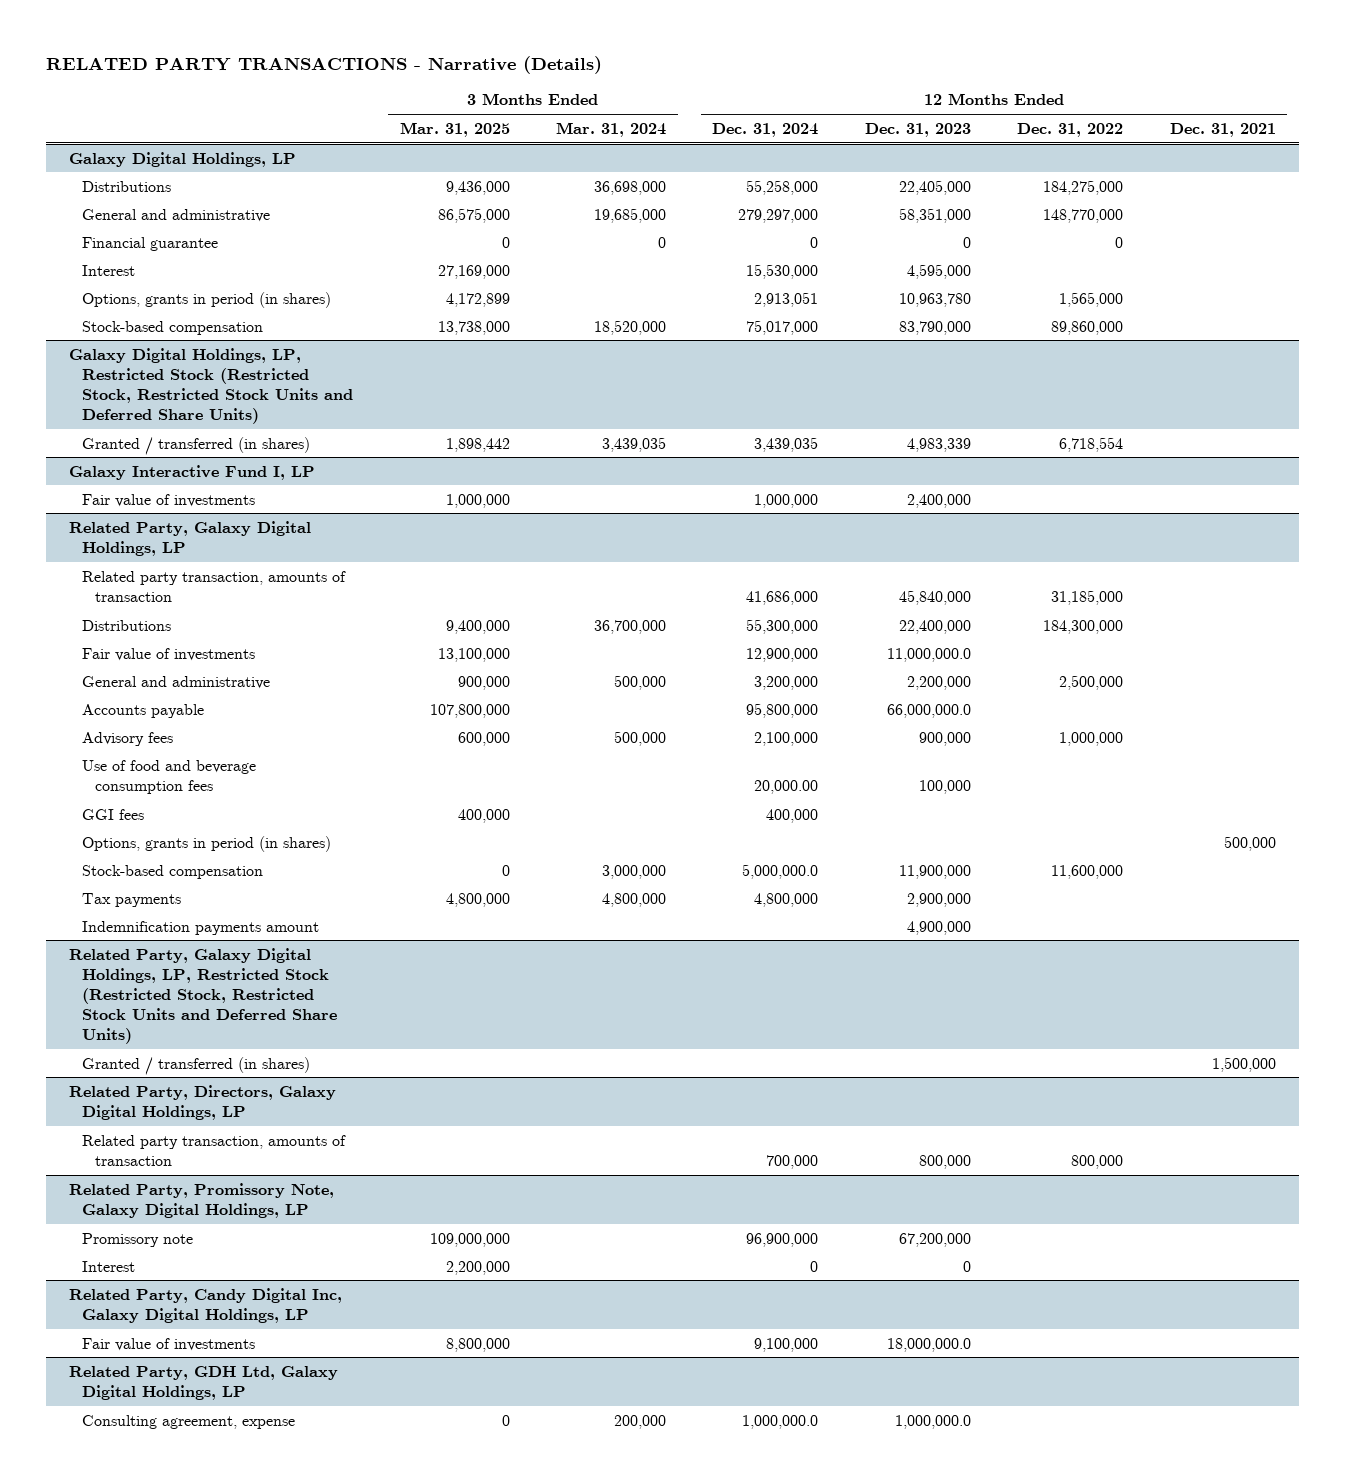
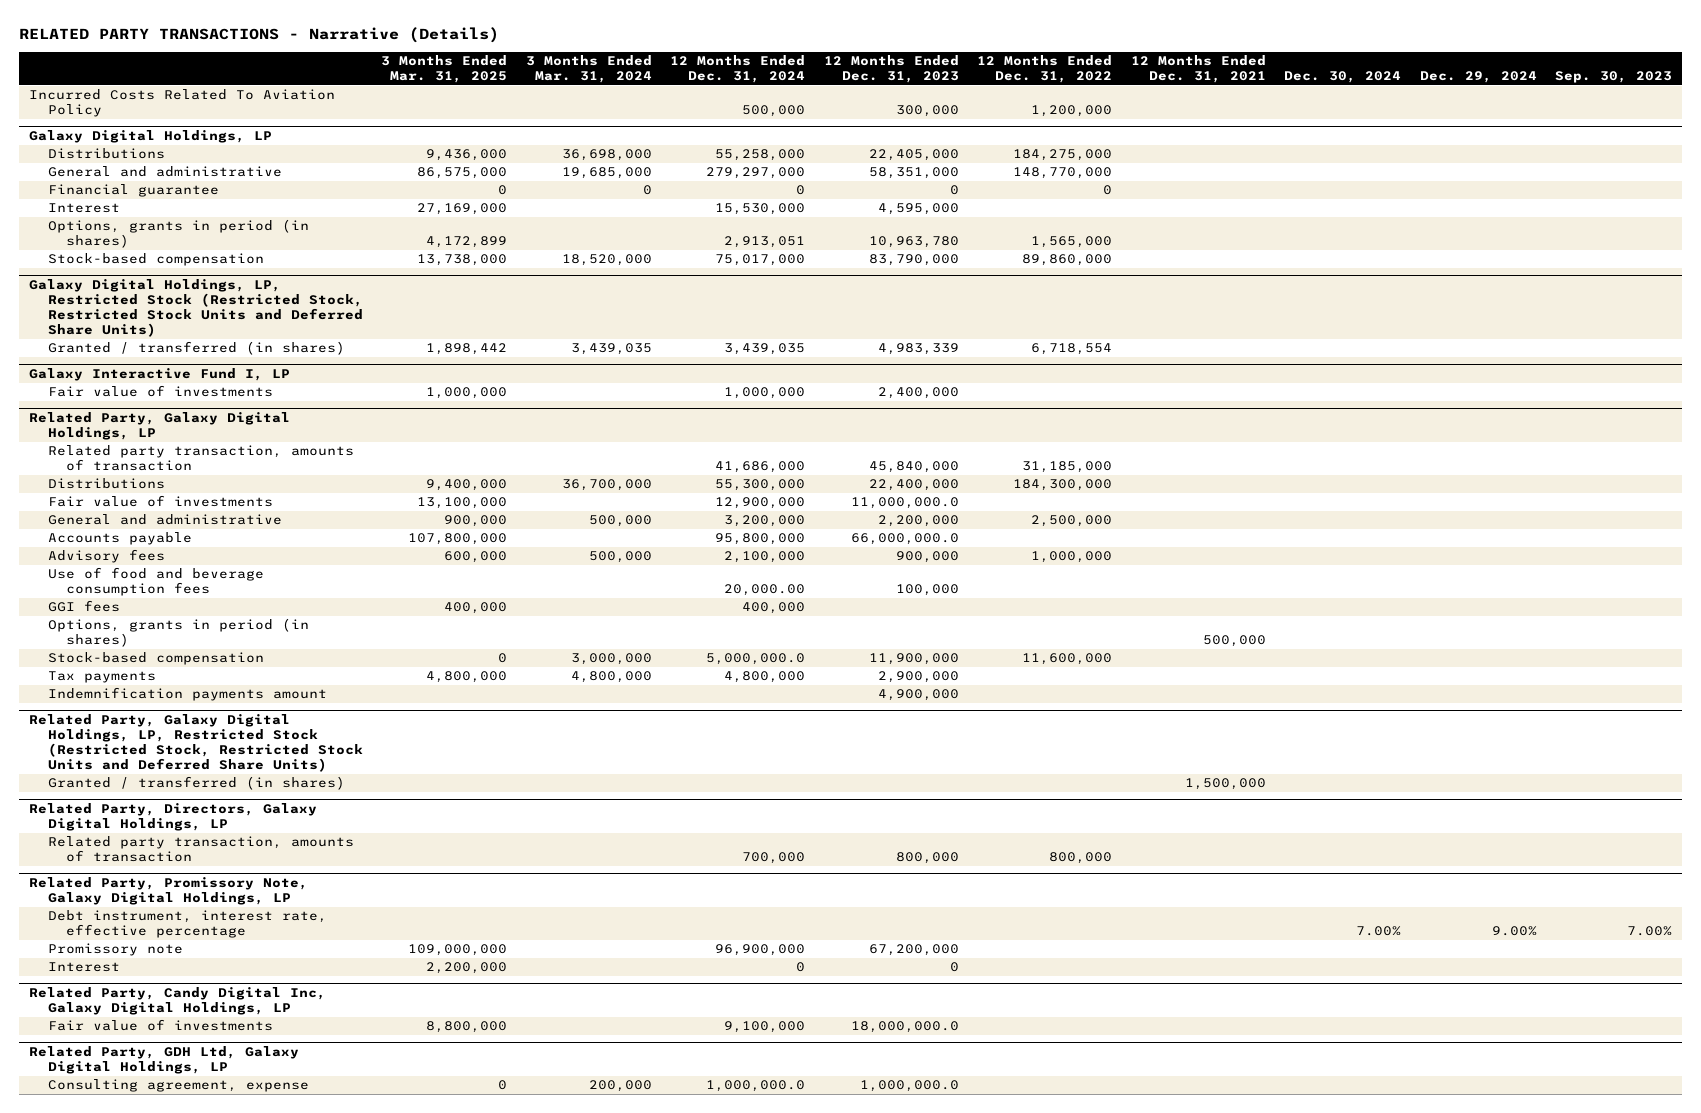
- | 3 Months Ended Mar. 31, 2025 | 3 Months Ended Mar. 31, 2024 | 12 Months Ended Dec. 31, 2024 | 12 Months Ended Dec. 31, 2023 | 12 Months Ended Dec. 31, 2022 | 12 Months Ended Dec. 31, 2021
+ | 3 Months Ended Mar. 31, 2025 | 3 Months Ended Mar. 31, 2024 | 12 Months Ended Dec. 31, 2024 | 12 Months Ended Dec. 31, 2023 | 12 Months Ended Dec. 31, 2022 | 12 Months Ended Dec. 31, 2021 | Dec. 30, 2024 | Dec. 29, 2024 | Sep. 30, 2023
+ Incurred Costs Related To Aviation Policy | | | 500,000 | 300,000 | 1,200,000 | | | |
@ Related Party, Promissory Note, Galaxy Digital Holdings, LP
+ Debt instrument, interest rate, effective percentage | | | | | | | 7.00% | 9.00% | 7.00%

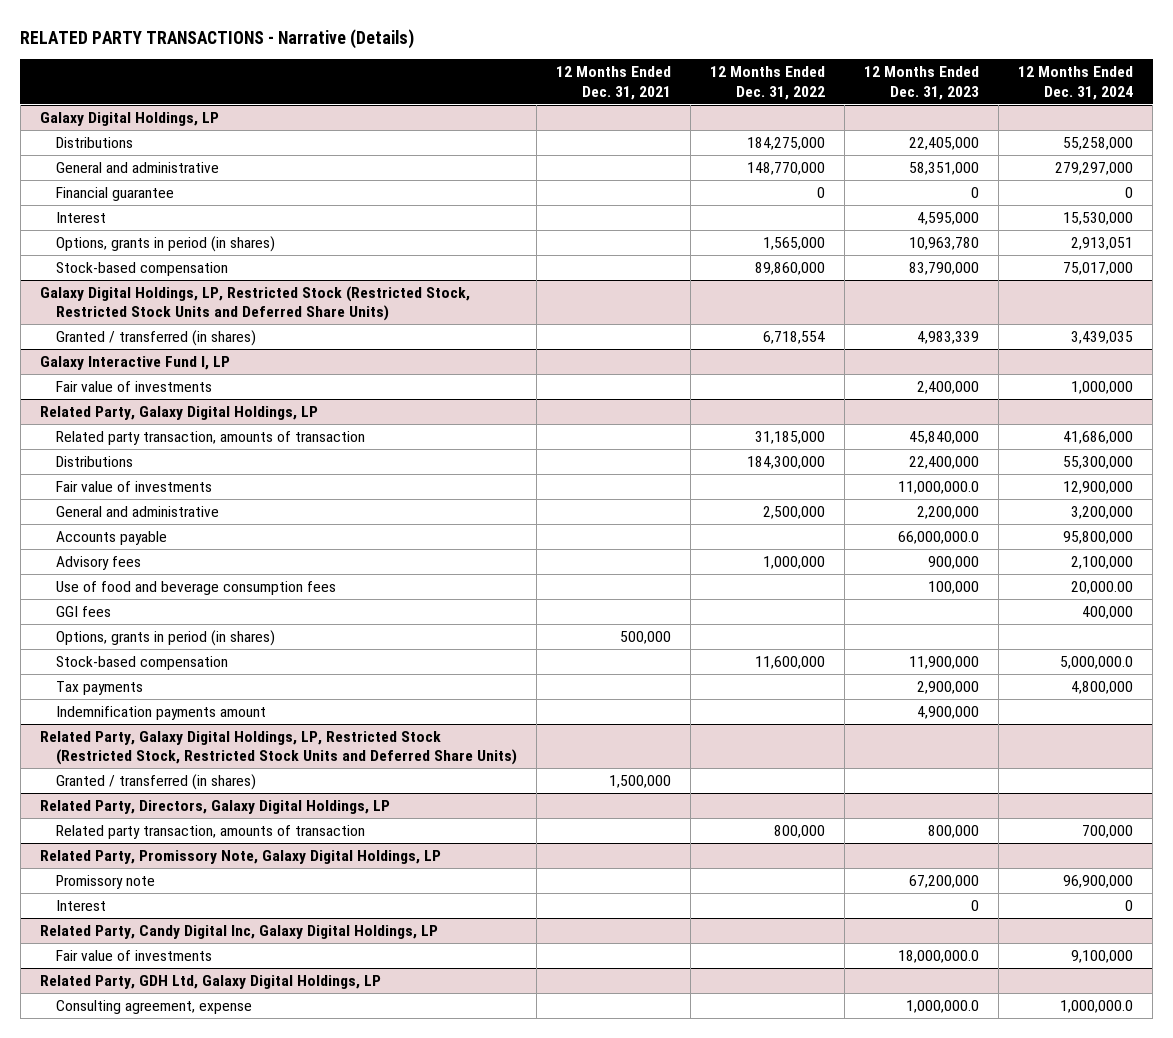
- | 3 Months Ended Mar. 31, 2025 | 3 Months Ended Mar. 31, 2024 | 12 Months Ended Dec. 31, 2024 | 12 Months Ended Dec. 31, 2023 | 12 Months Ended Dec. 31, 2022 | 12 Months Ended Dec. 31, 2021 | Dec. 30, 2024 | Dec. 29, 2024 | Sep. 30, 2023
+ | 12 Months Ended Dec. 31, 2021 | 12 Months Ended Dec. 31, 2022 | 12 Months Ended Dec. 31, 2023 | 12 Months Ended Dec. 31, 2024
- Incurred Costs Related To Aviation Policy | | | 500,000 | 300,000 | 1,200,000 | | | |
@ Related Party, Promissory Note, Galaxy Digital Holdings, LP
- Debt instrument, interest rate, effective percentage | | | | | | | 7.00% | 9.00% | 7.00%

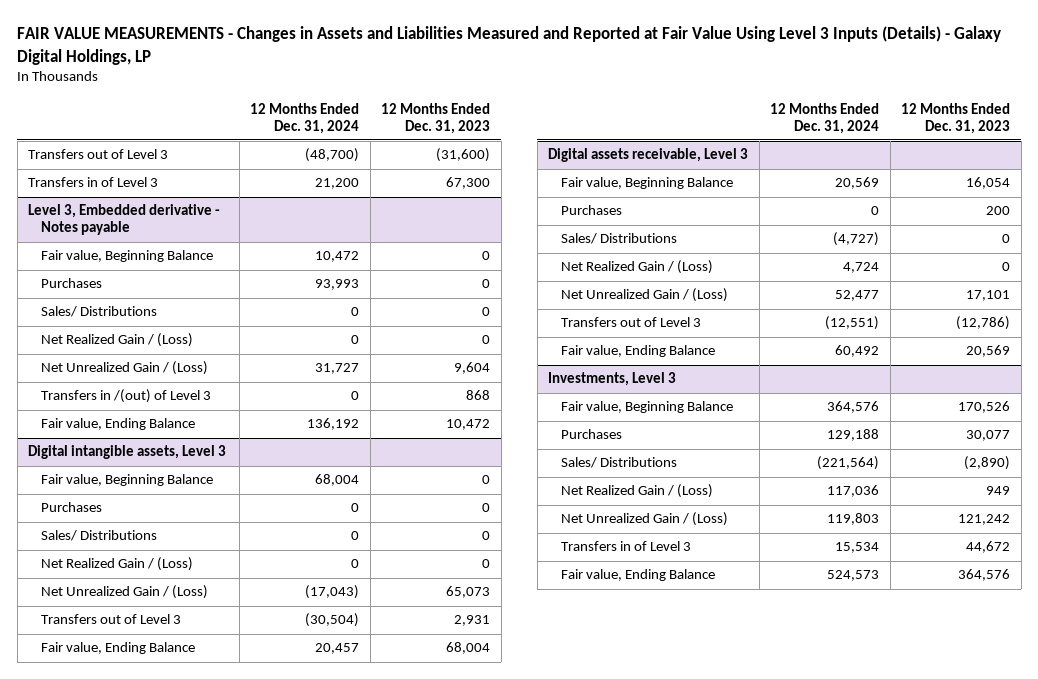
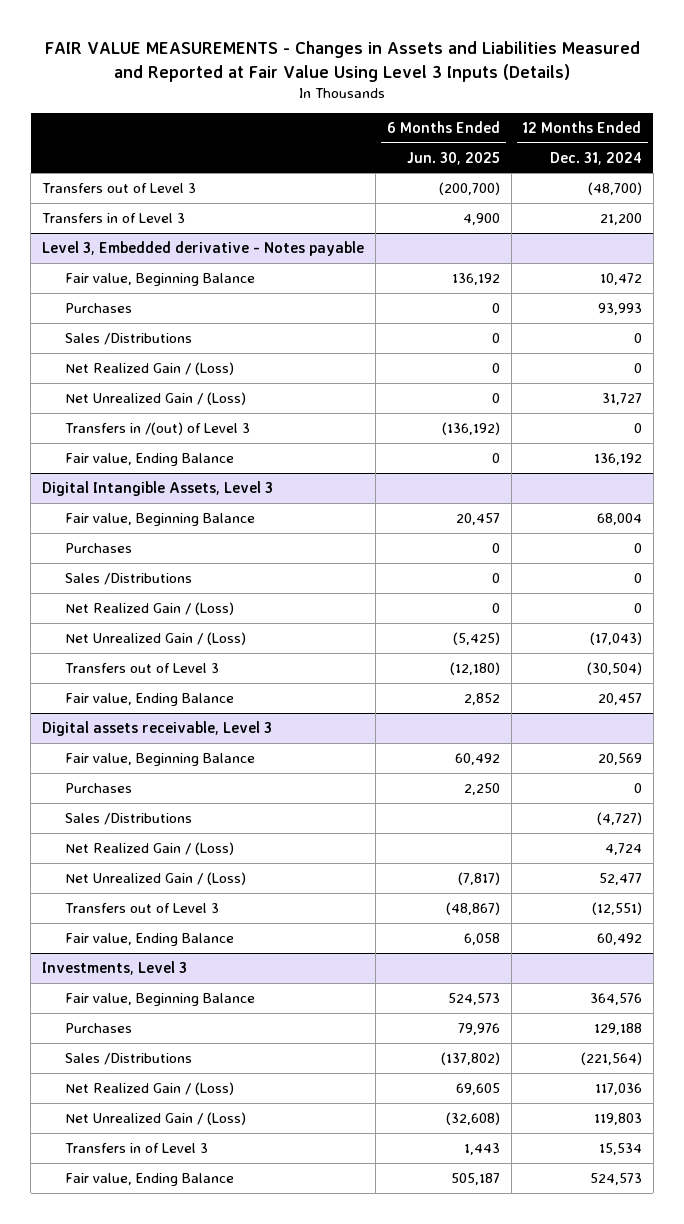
- FAIR VALUE MEASUREMENTS - Changes in Assets and Liabilities Measured and Reported at Fair Value Using Level 3 Inputs (Details) - Galaxy Digital Holdings, LP
+ FAIR VALUE MEASUREMENTS - Changes in Assets and Liabilities Measured and Reported at Fair Value Using Level 3 Inputs (Details)
- | 12 Months Ended Dec. 31, 2024 | 12 Months Ended Dec. 31, 2023
+ | 6 Months Ended Jun. 30, 2025 | 12 Months Ended Dec. 31, 2024
@ Level 3, Embedded derivative - Notes payable
- Sales/ Distributions | 0 | 0
+ Sales /Distributions | 0 | 0
- Digital intangible assets, Level 3
+ Digital Intangible Assets, Level 3
- Sales/ Distributions | 0 | 0
+ Sales /Distributions | 0 | 0
@ Digital assets receivable, Level 3
- Sales/ Distributions | (4,727) | 0
+ Sales /Distributions | | (4,727)
@ Investments, Level 3
- Sales/ Distributions | (221,564) | (2,890)
+ Sales /Distributions | (137,802) | (221,564)

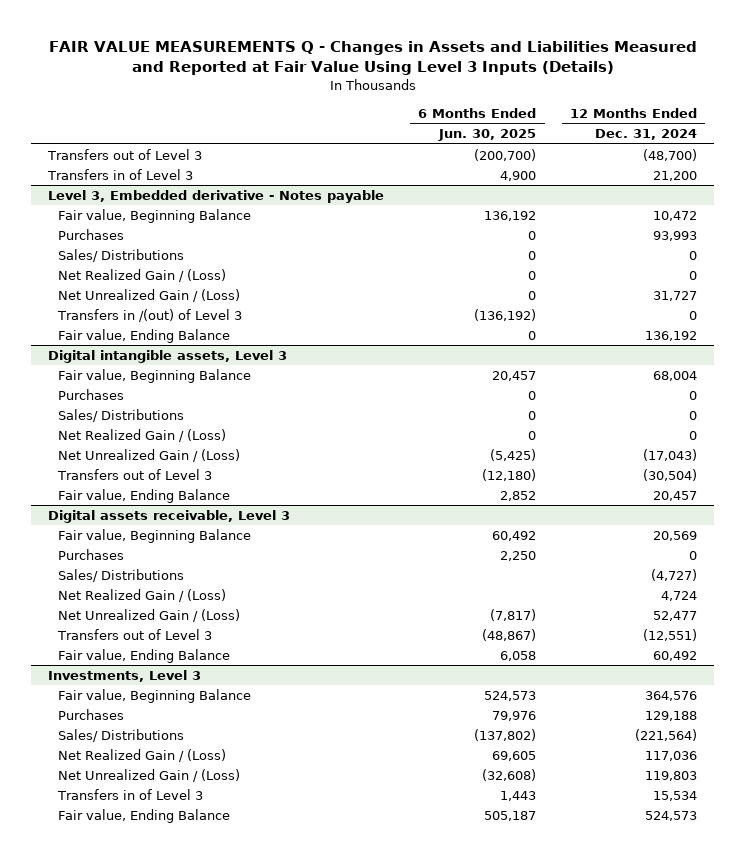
- FAIR VALUE MEASUREMENTS - Changes in Assets and Liabilities Measured and Reported at Fair Value Using Level 3 Inputs (Details)
+ FAIR VALUE MEASUREMENTS Q - Changes in Assets and Liabilities Measured and Reported at Fair Value Using Level 3 Inputs (Details)
@ Level 3, Embedded derivative - Notes payable
- Sales /Distributions | 0 | 0
+ Sales/ Distributions | 0 | 0
- Digital Intangible Assets, Level 3
+ Digital intangible assets, Level 3
- Sales /Distributions | 0 | 0
+ Sales/ Distributions | 0 | 0
@ Digital assets receivable, Level 3
- Sales /Distributions | | (4,727)
+ Sales/ Distributions | | (4,727)
@ Investments, Level 3
- Sales /Distributions | (137,802) | (221,564)
+ Sales/ Distributions | (137,802) | (221,564)

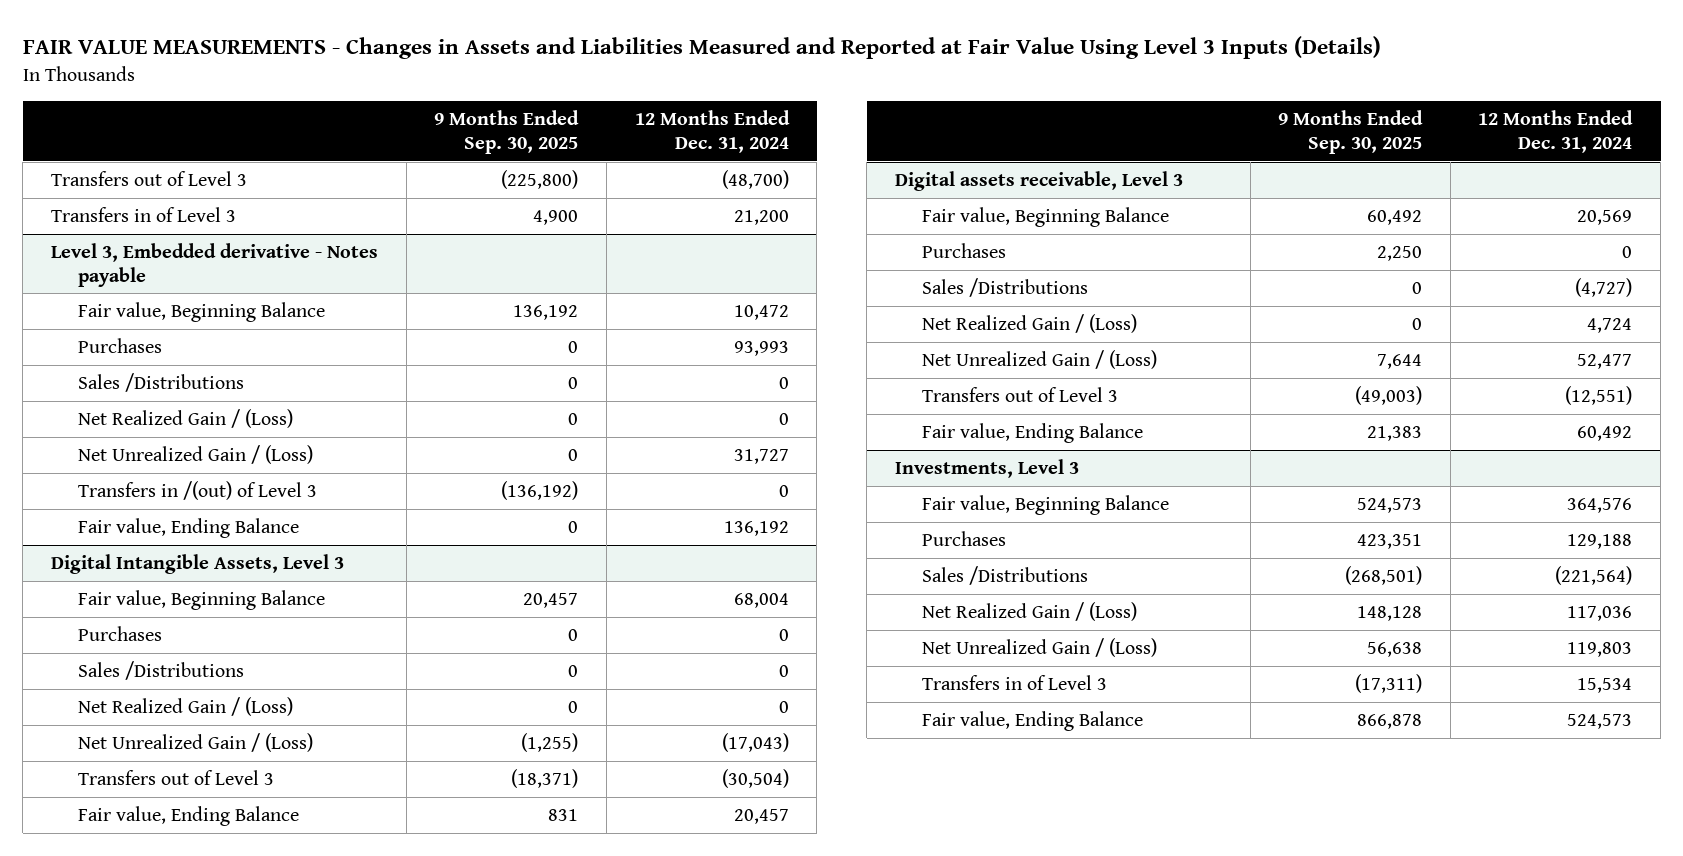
- FAIR VALUE MEASUREMENTS Q - Changes in Assets and Liabilities Measured and Reported at Fair Value Using Level 3 Inputs (Details)
+ FAIR VALUE MEASUREMENTS - Changes in Assets and Liabilities Measured and Reported at Fair Value Using Level 3 Inputs (Details)
- | 6 Months Ended Jun. 30, 2025 | 12 Months Ended Dec. 31, 2024
+ | 9 Months Ended Sep. 30, 2025 | 12 Months Ended Dec. 31, 2024
@ Level 3, Embedded derivative - Notes payable
- Sales/ Distributions | 0 | 0
+ Sales /Distributions | 0 | 0
- Digital intangible assets, Level 3
+ Digital Intangible Assets, Level 3
- Sales/ Distributions | 0 | 0
+ Sales /Distributions | 0 | 0
@ Digital assets receivable, Level 3
- Sales/ Distributions | | (4,727)
+ Sales /Distributions | 0 | (4,727)
@ Investments, Level 3
- Sales/ Distributions | (137,802) | (221,564)
+ Sales /Distributions | (268,501) | (221,564)

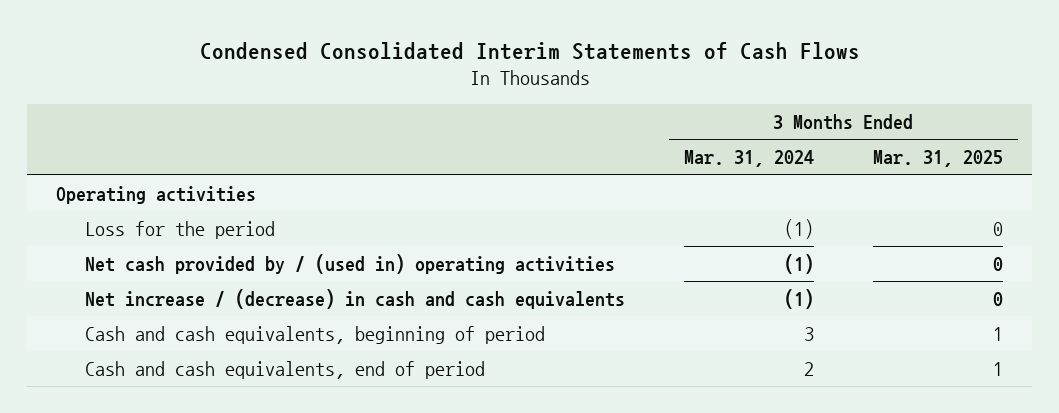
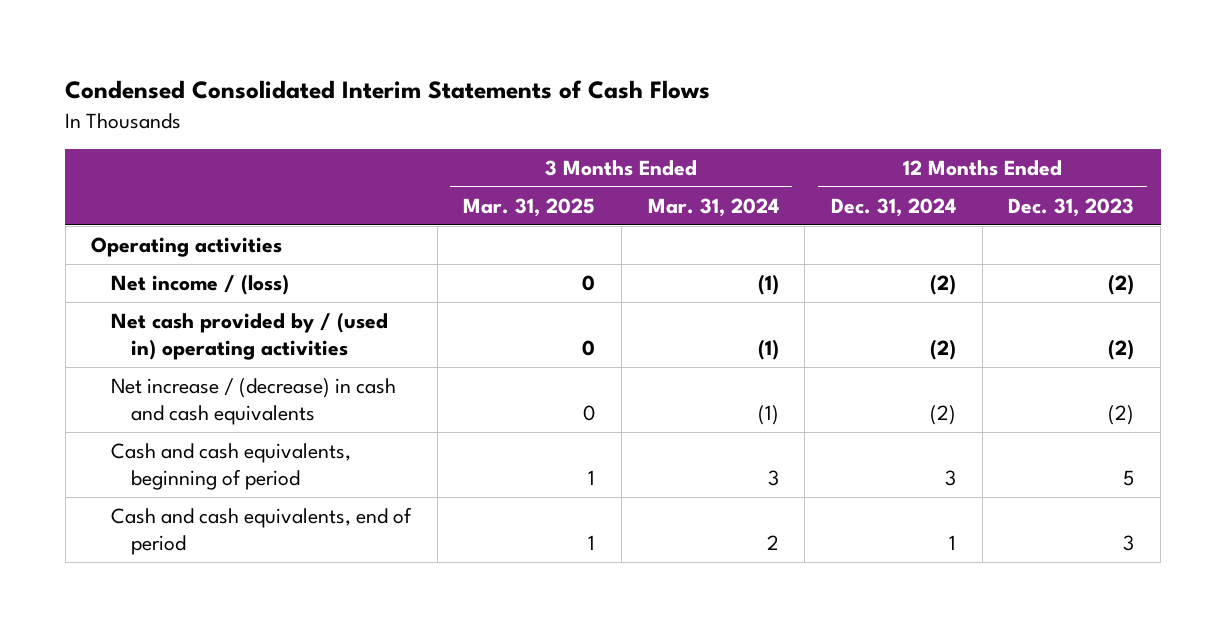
- | 3 Months Ended Mar. 31, 2024 | 3 Months Ended Mar. 31, 2025
+ | 3 Months Ended Mar. 31, 2025 | 3 Months Ended Mar. 31, 2024 | 12 Months Ended Dec. 31, 2024 | 12 Months Ended Dec. 31, 2023
- Loss for the period | (1) | 0
+ Net income / (loss) | 0 | (1) | (2) | (2)

